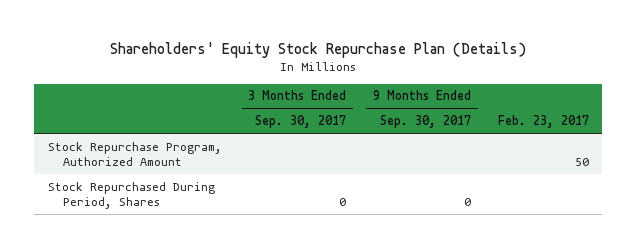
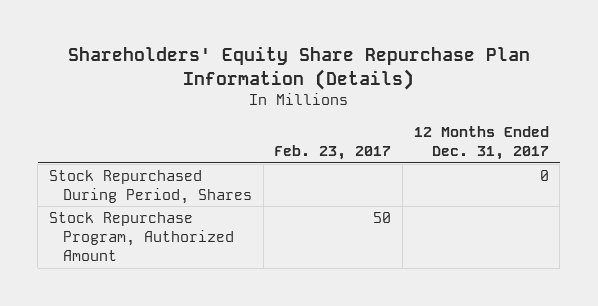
- Shareholders' Equity Stock Repurchase Plan (Details)
+ Shareholders' Equity Share Repurchase Plan Information (Details)
- | 3 Months Ended Sep. 30, 2017 | 9 Months Ended Sep. 30, 2017 | Feb. 23, 2017
+ | Feb. 23, 2017 | 12 Months Ended Dec. 31, 2017
moved down: Stock Repurchase Program, Authorized Amount | 50 |

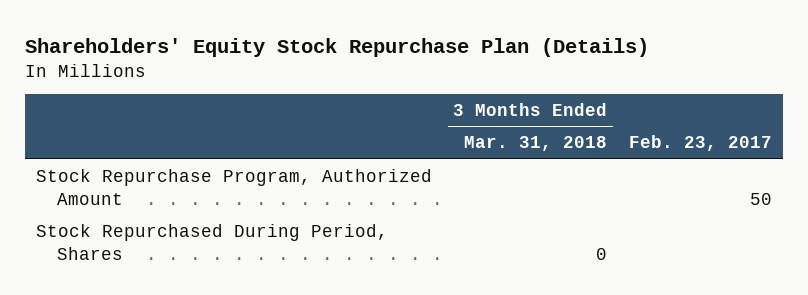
- Shareholders' Equity Share Repurchase Plan Information (Details)
+ Shareholders' Equity Stock Repurchase Plan (Details)
- | Feb. 23, 2017 | 12 Months Ended Dec. 31, 2017
+ | 3 Months Ended Mar. 31, 2018 | Feb. 23, 2017
moved down: Stock Repurchased During Period, Shares | 0 |

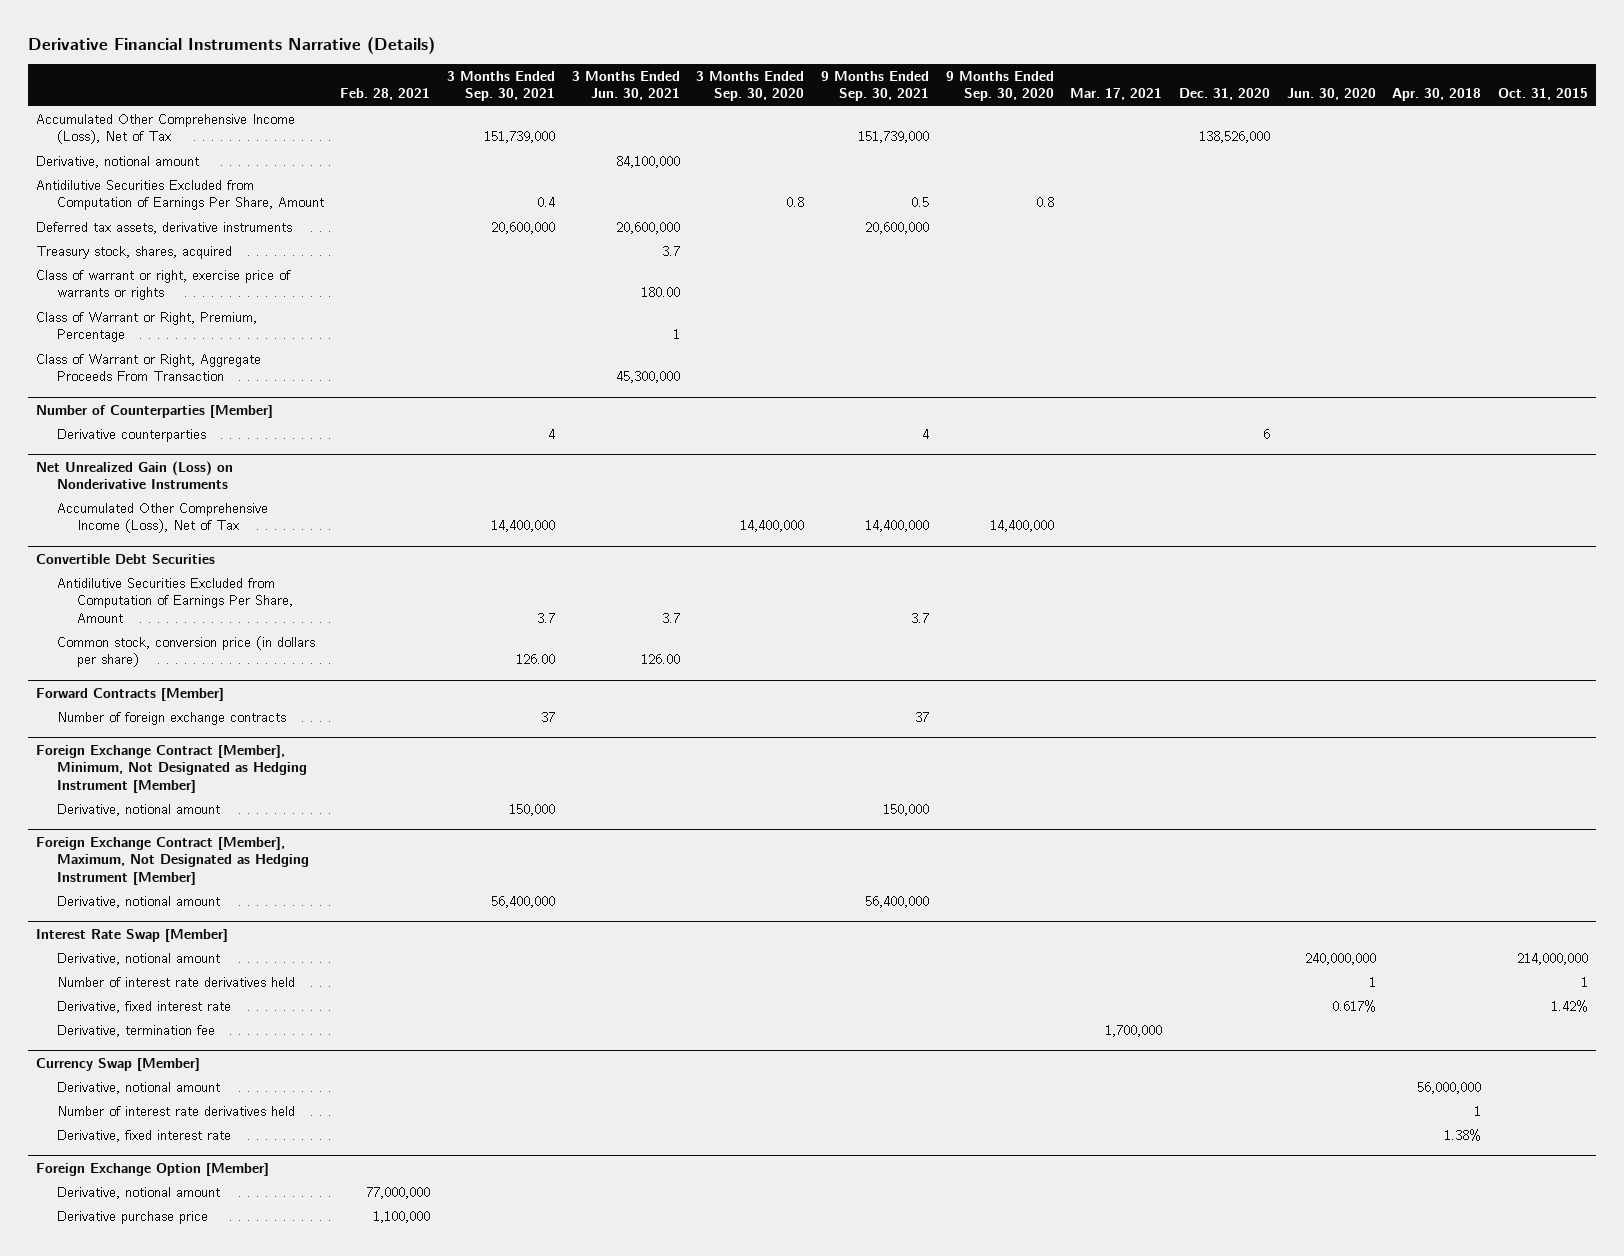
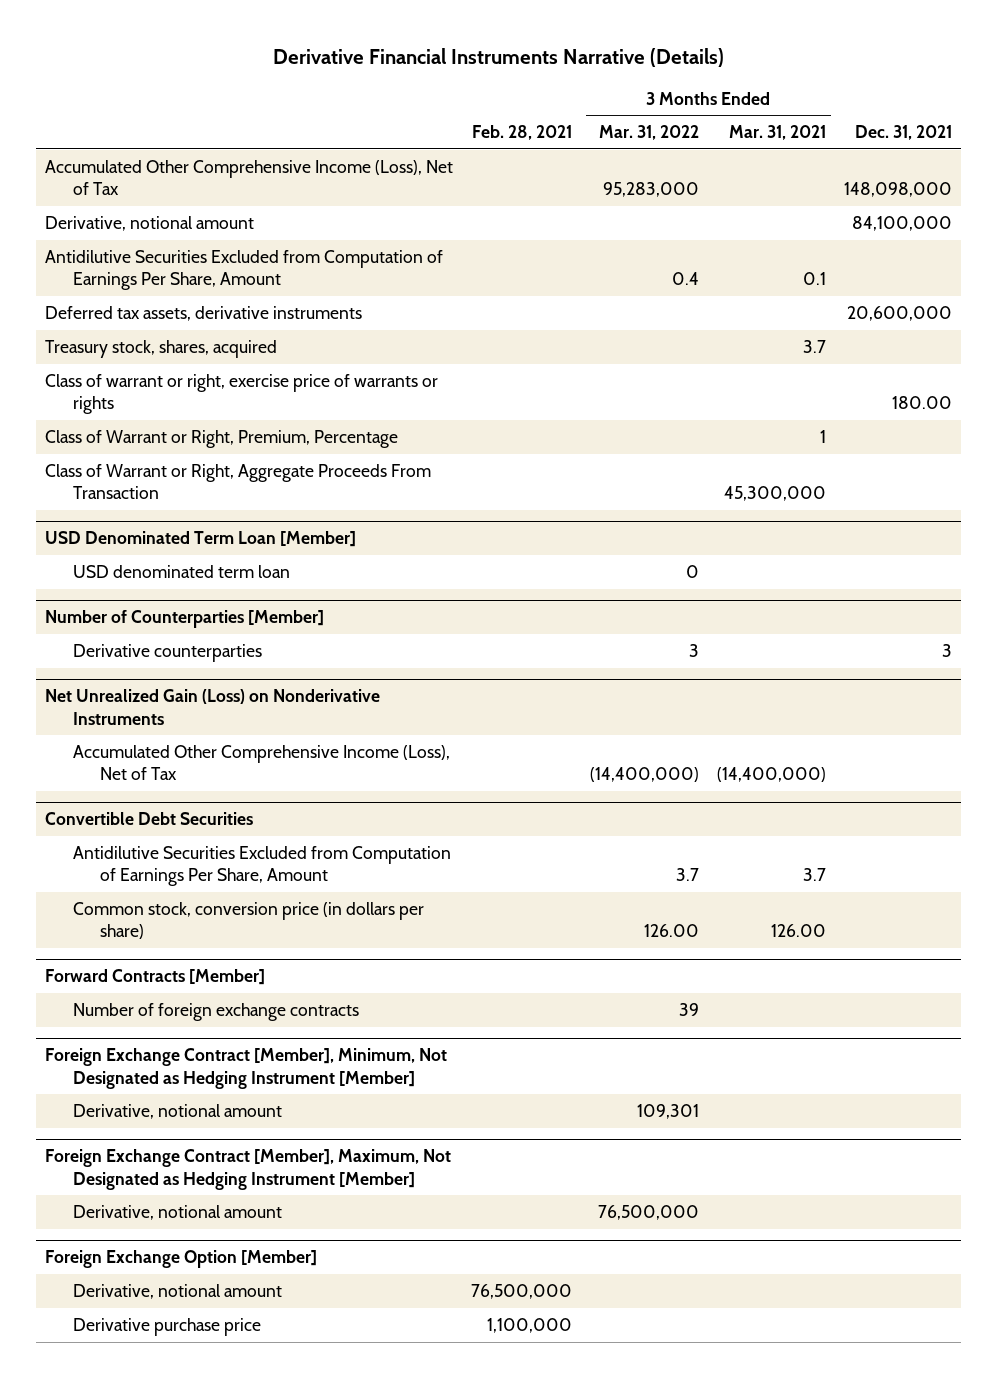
- | Feb. 28, 2021 | 3 Months Ended Sep. 30, 2021 | 3 Months Ended Jun. 30, 2021 | 3 Months Ended Sep. 30, 2020 | 9 Months Ended Sep. 30, 2021 | 9 Months Ended Sep. 30, 2020 | Mar. 17, 2021 | Dec. 31, 2020 | Jun. 30, 2020 | Apr. 30, 2018 | Oct. 31, 2015
+ | Feb. 28, 2021 | 3 Months Ended Mar. 31, 2022 | 3 Months Ended Mar. 31, 2021 | Dec. 31, 2021
+ USD Denominated Term Loan [Member]
+ USD denominated term loan | | 0 | |
- Interest Rate Swap [Member]
- Derivative, notional amount | | | | | | | | | 240,000,000 | | 214,000,000
- Number of interest rate derivatives held | | | | | | | | | 1 | | 1
- Derivative, fixed interest rate | | | | | | | | | 0.617% | | 1.42%
- Derivative, termination fee | | | | | | | 1,700,000 | | | |
- Currency Swap [Member]
- Derivative, notional amount | | | | | | | | | | 56,000,000 |
- Number of interest rate derivatives held | | | | | | | | | | 1 |
- Derivative, fixed interest rate | | | | | | | | | | 1.38% |
@ Foreign Exchange Option [Member]
- Derivative, notional amount | 77,000,000 | | | | | | | | | |
+ Derivative, notional amount | 76,500,000 | | |

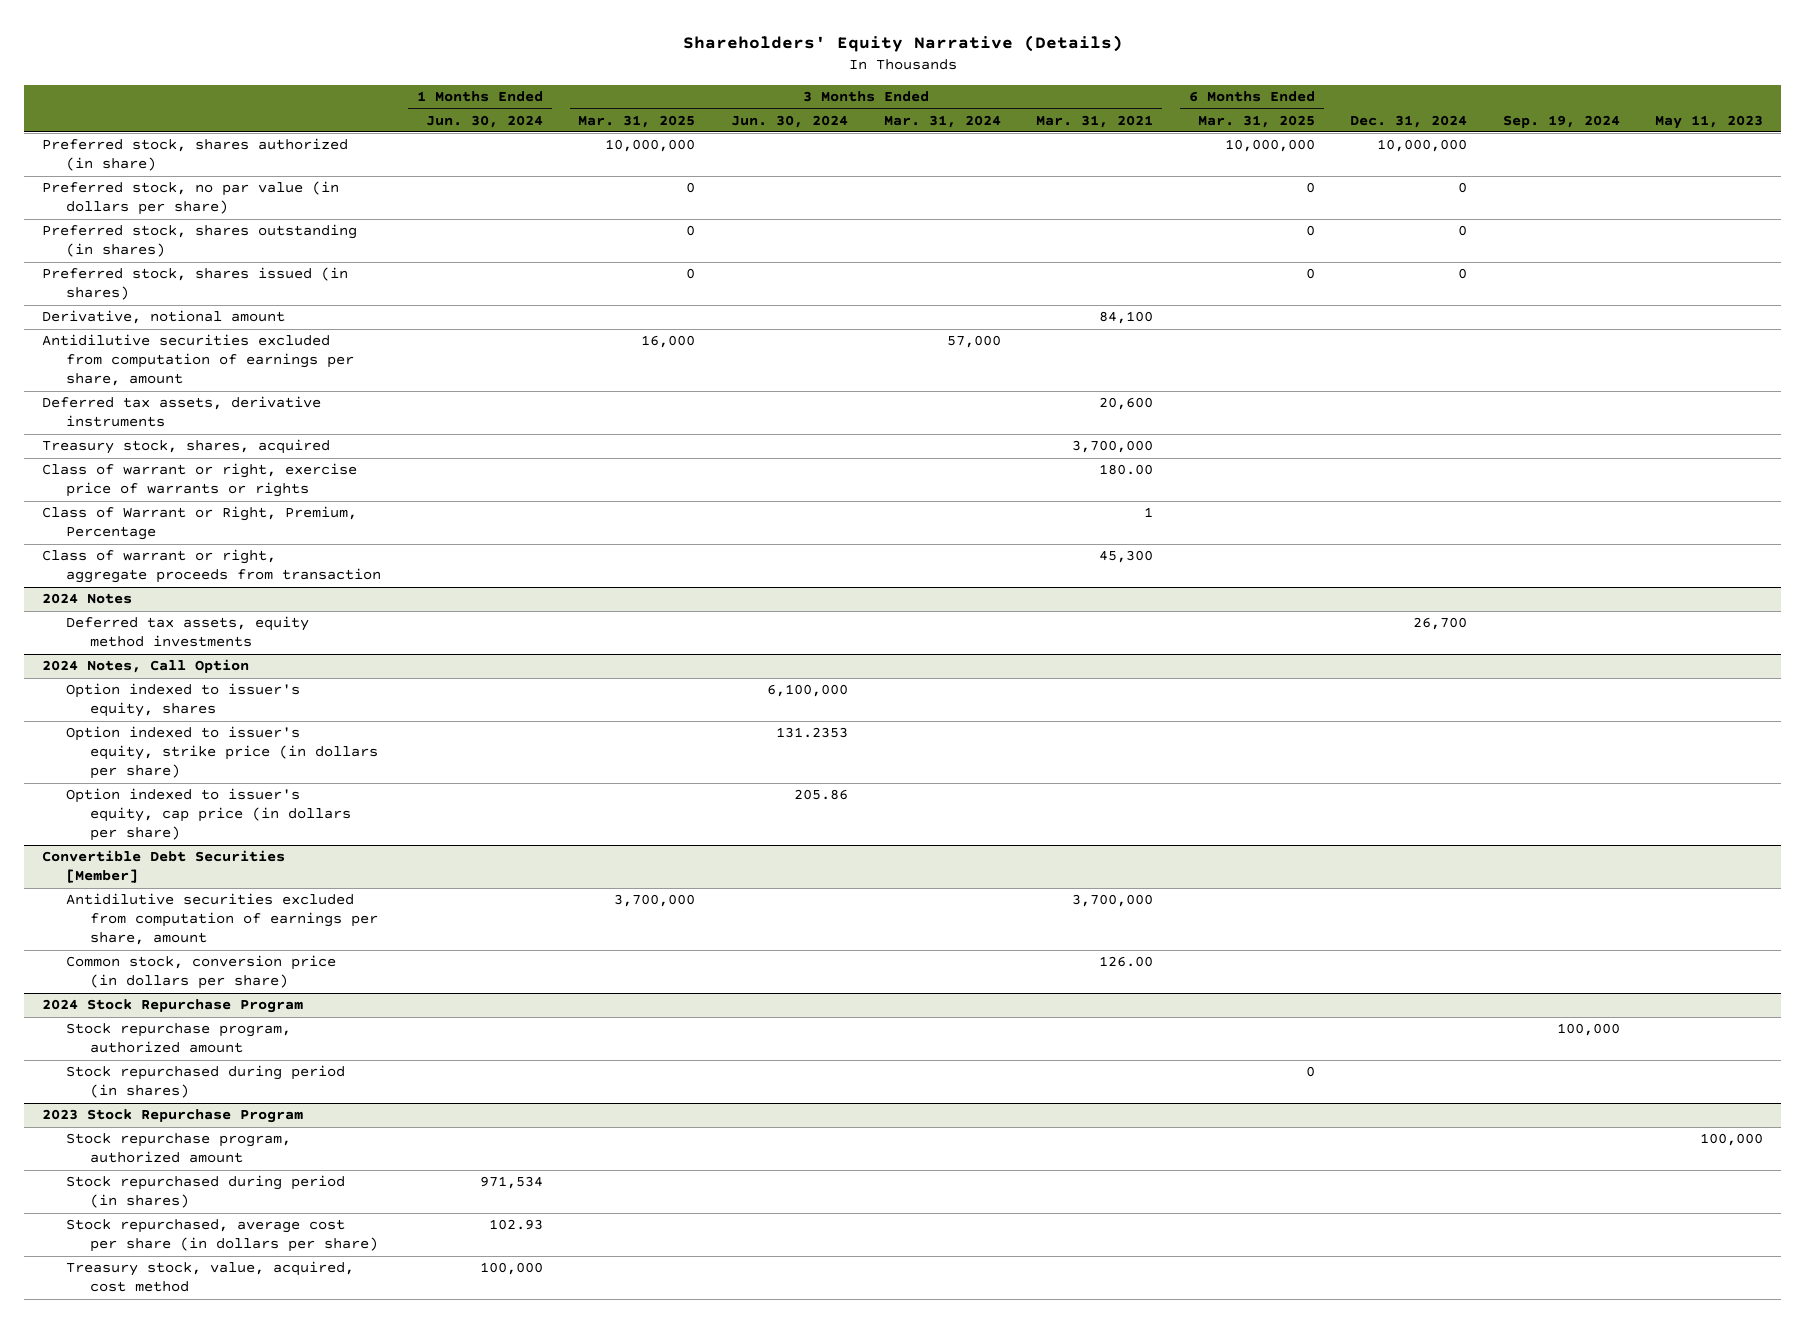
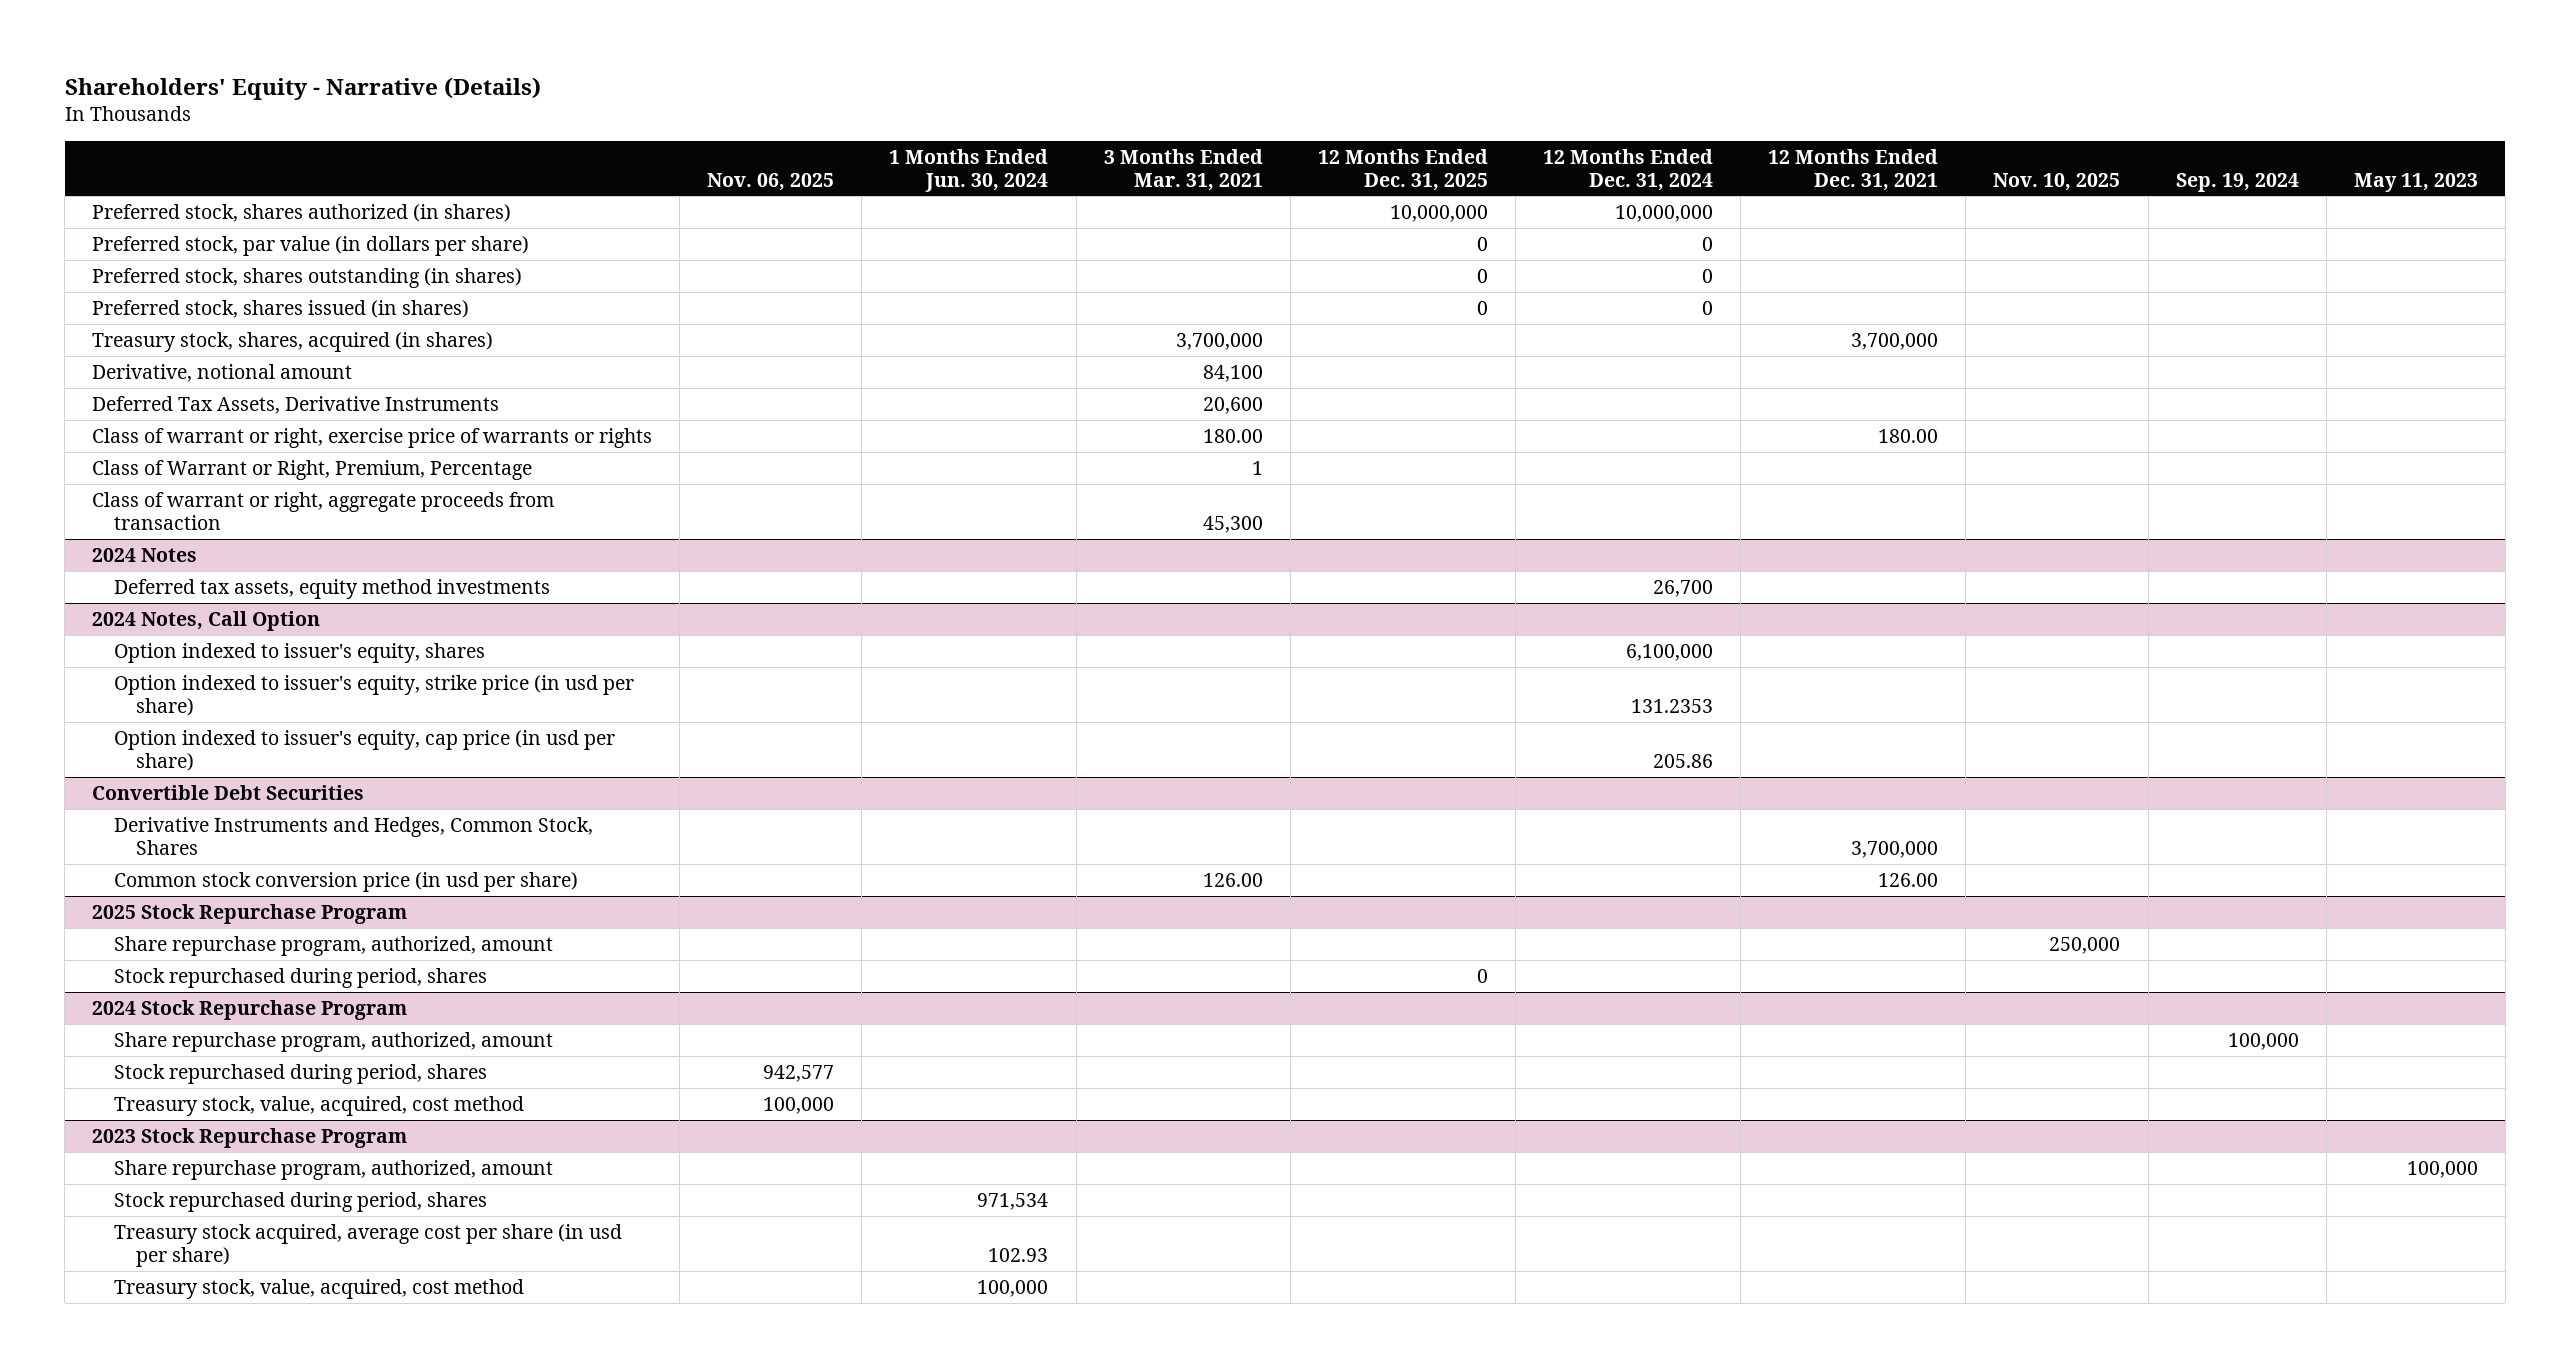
- Shareholders' Equity Narrative (Details)
+ Shareholders' Equity - Narrative (Details)
- | 1 Months Ended Jun. 30, 2024 | 3 Months Ended Mar. 31, 2025 | 3 Months Ended Jun. 30, 2024 | 3 Months Ended Mar. 31, 2024 | 3 Months Ended Mar. 31, 2021 | 6 Months Ended Mar. 31, 2025 | Dec. 31, 2024 | Sep. 19, 2024 | May 11, 2023
+ | Nov. 06, 2025 | 1 Months Ended Jun. 30, 2024 | 3 Months Ended Mar. 31, 2021 | 12 Months Ended Dec. 31, 2025 | 12 Months Ended Dec. 31, 2024 | 12 Months Ended Dec. 31, 2021 | Nov. 10, 2025 | Sep. 19, 2024 | May 11, 2023
- Preferred stock, shares authorized (in share) | | 10,000,000 | | | | 10,000,000 | 10,000,000 | |
- Preferred stock, no par value (in dollars per share) | | 0 | | | | 0 | 0 | |
+ Preferred stock, shares authorized (in shares) | | | | 10,000,000 | 10,000,000 | | | |
+ Preferred stock, par value (in dollars per share) | | | | 0 | 0 | | | |
+ Treasury stock, shares, acquired (in shares) | | | 3,700,000 | | | 3,700,000 | | |
- Antidilutive securities excluded from computation of earnings per share, amount | | 16,000 | | 57,000 | | | | |
- Deferred tax assets, derivative instruments | | | | | 20,600 | | | |
- Treasury stock, shares, acquired | | | | | 3,700,000 | | | |
+ Deferred Tax Assets, Derivative Instruments | | | 20,600 | | | | | |
@ 2024 Notes, Call Option
- Option indexed to issuer's equity, strike price (in dollars per share) | | | 131.2353 | | | | | |
- Option indexed to issuer's equity, cap price (in dollars per share) | | | 205.86 | | | | | |
- Convertible Debt Securities [Member]
- Antidilutive securities excluded from computation of earnings per share, amount | | 3,700,000 | | | 3,700,000 | | | |
- Common stock, conversion price (in dollars per share) | | | | | 126.00 | | | |
@ 2024 Notes, Call Option
+ Option indexed to issuer's equity, strike price (in usd per share) | | | | | 131.2353 | | | |
+ Option indexed to issuer's equity, cap price (in usd per share) | | | | | 205.86 | | | |
+ Convertible Debt Securities
+ Derivative Instruments and Hedges, Common Stock, Shares | | | | | | 3,700,000 | | |
+ Common stock conversion price (in usd per share) | | | 126.00 | | | 126.00 | | |
+ 2025 Stock Repurchase Program
+ Share repurchase program, authorized, amount | | | | | | | 250,000 | |
+ Stock repurchased during period, shares | | | | 0 | | | | |
@ 2024 Stock Repurchase Program
- Stock repurchase program, authorized amount | | | | | | | | 100,000 |
- Stock repurchased during period (in shares) | | | | | | 0 | | |
+ Share repurchase program, authorized, amount | | | | | | | | 100,000 |
+ Stock repurchased during period, shares | 942,577 | | | | | | | |
+ Treasury stock, value, acquired, cost method | 100,000 | | | | | | | |
@ 2023 Stock Repurchase Program
- Stock repurchase program, authorized amount | | | | | | | | | 100,000
- Stock repurchased during period (in shares) | 971,534 | | | | | | | |
- Stock repurchased, average cost per share (in dollars per share) | 102.93 | | | | | | | |
+ Share repurchase program, authorized, amount | | | | | | | | | 100,000
+ Stock repurchased during period, shares | | 971,534 | | | | | | |
+ Treasury stock acquired, average cost per share (in usd per share) | | 102.93 | | | | | | |

